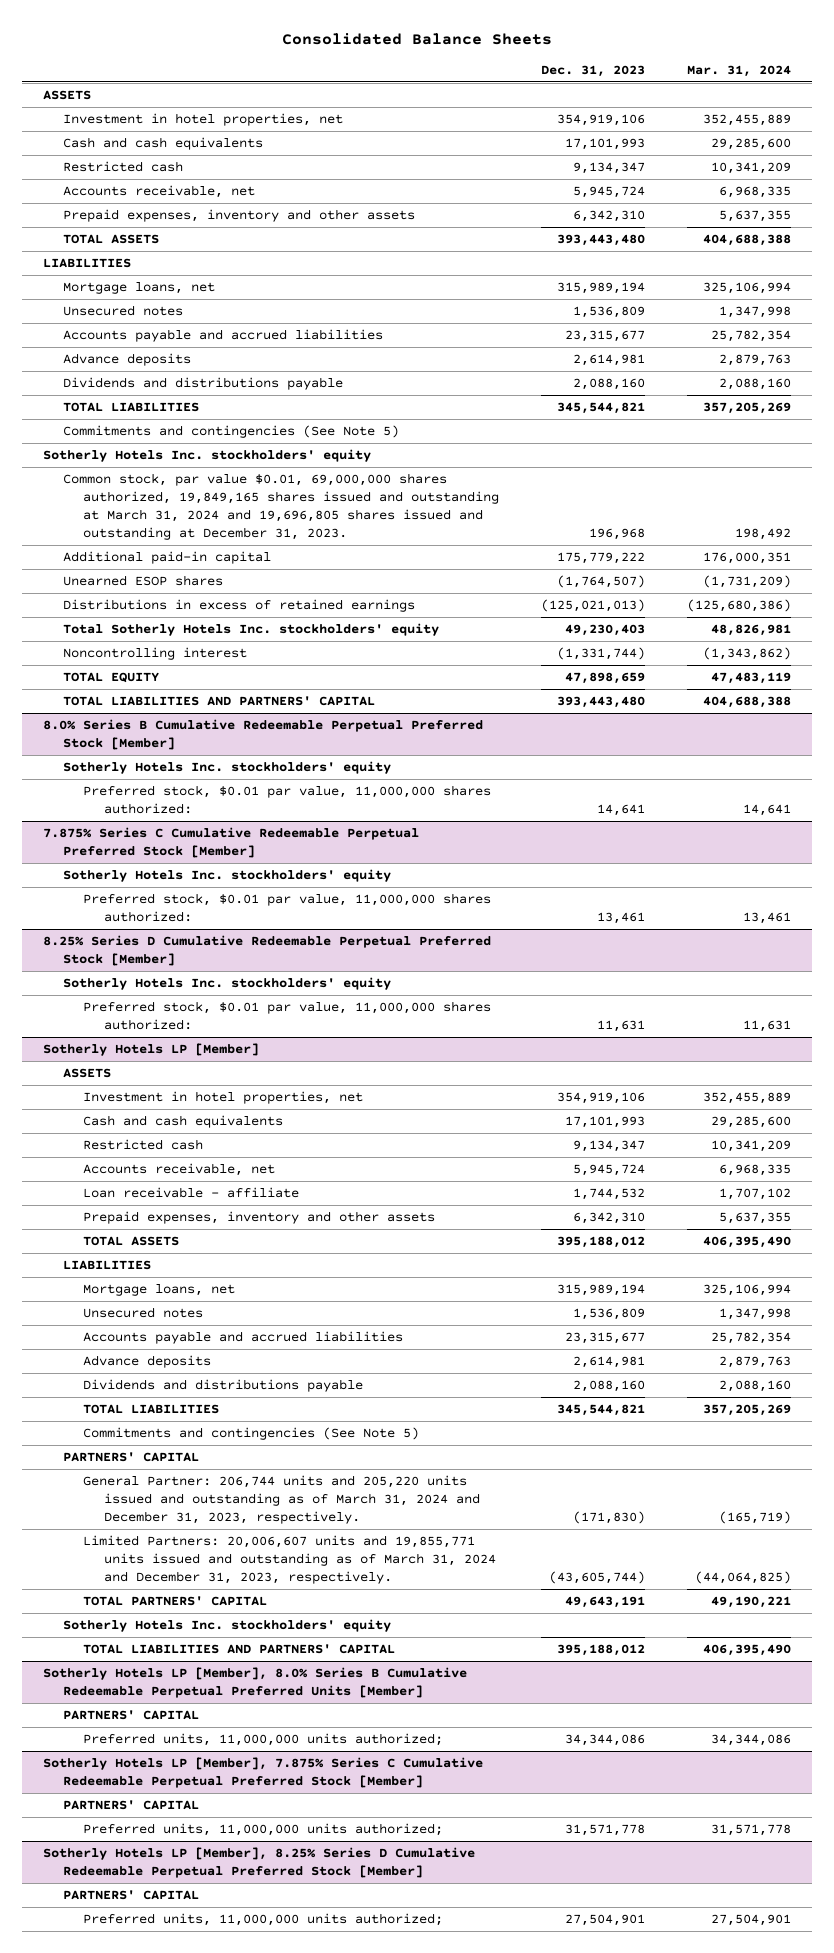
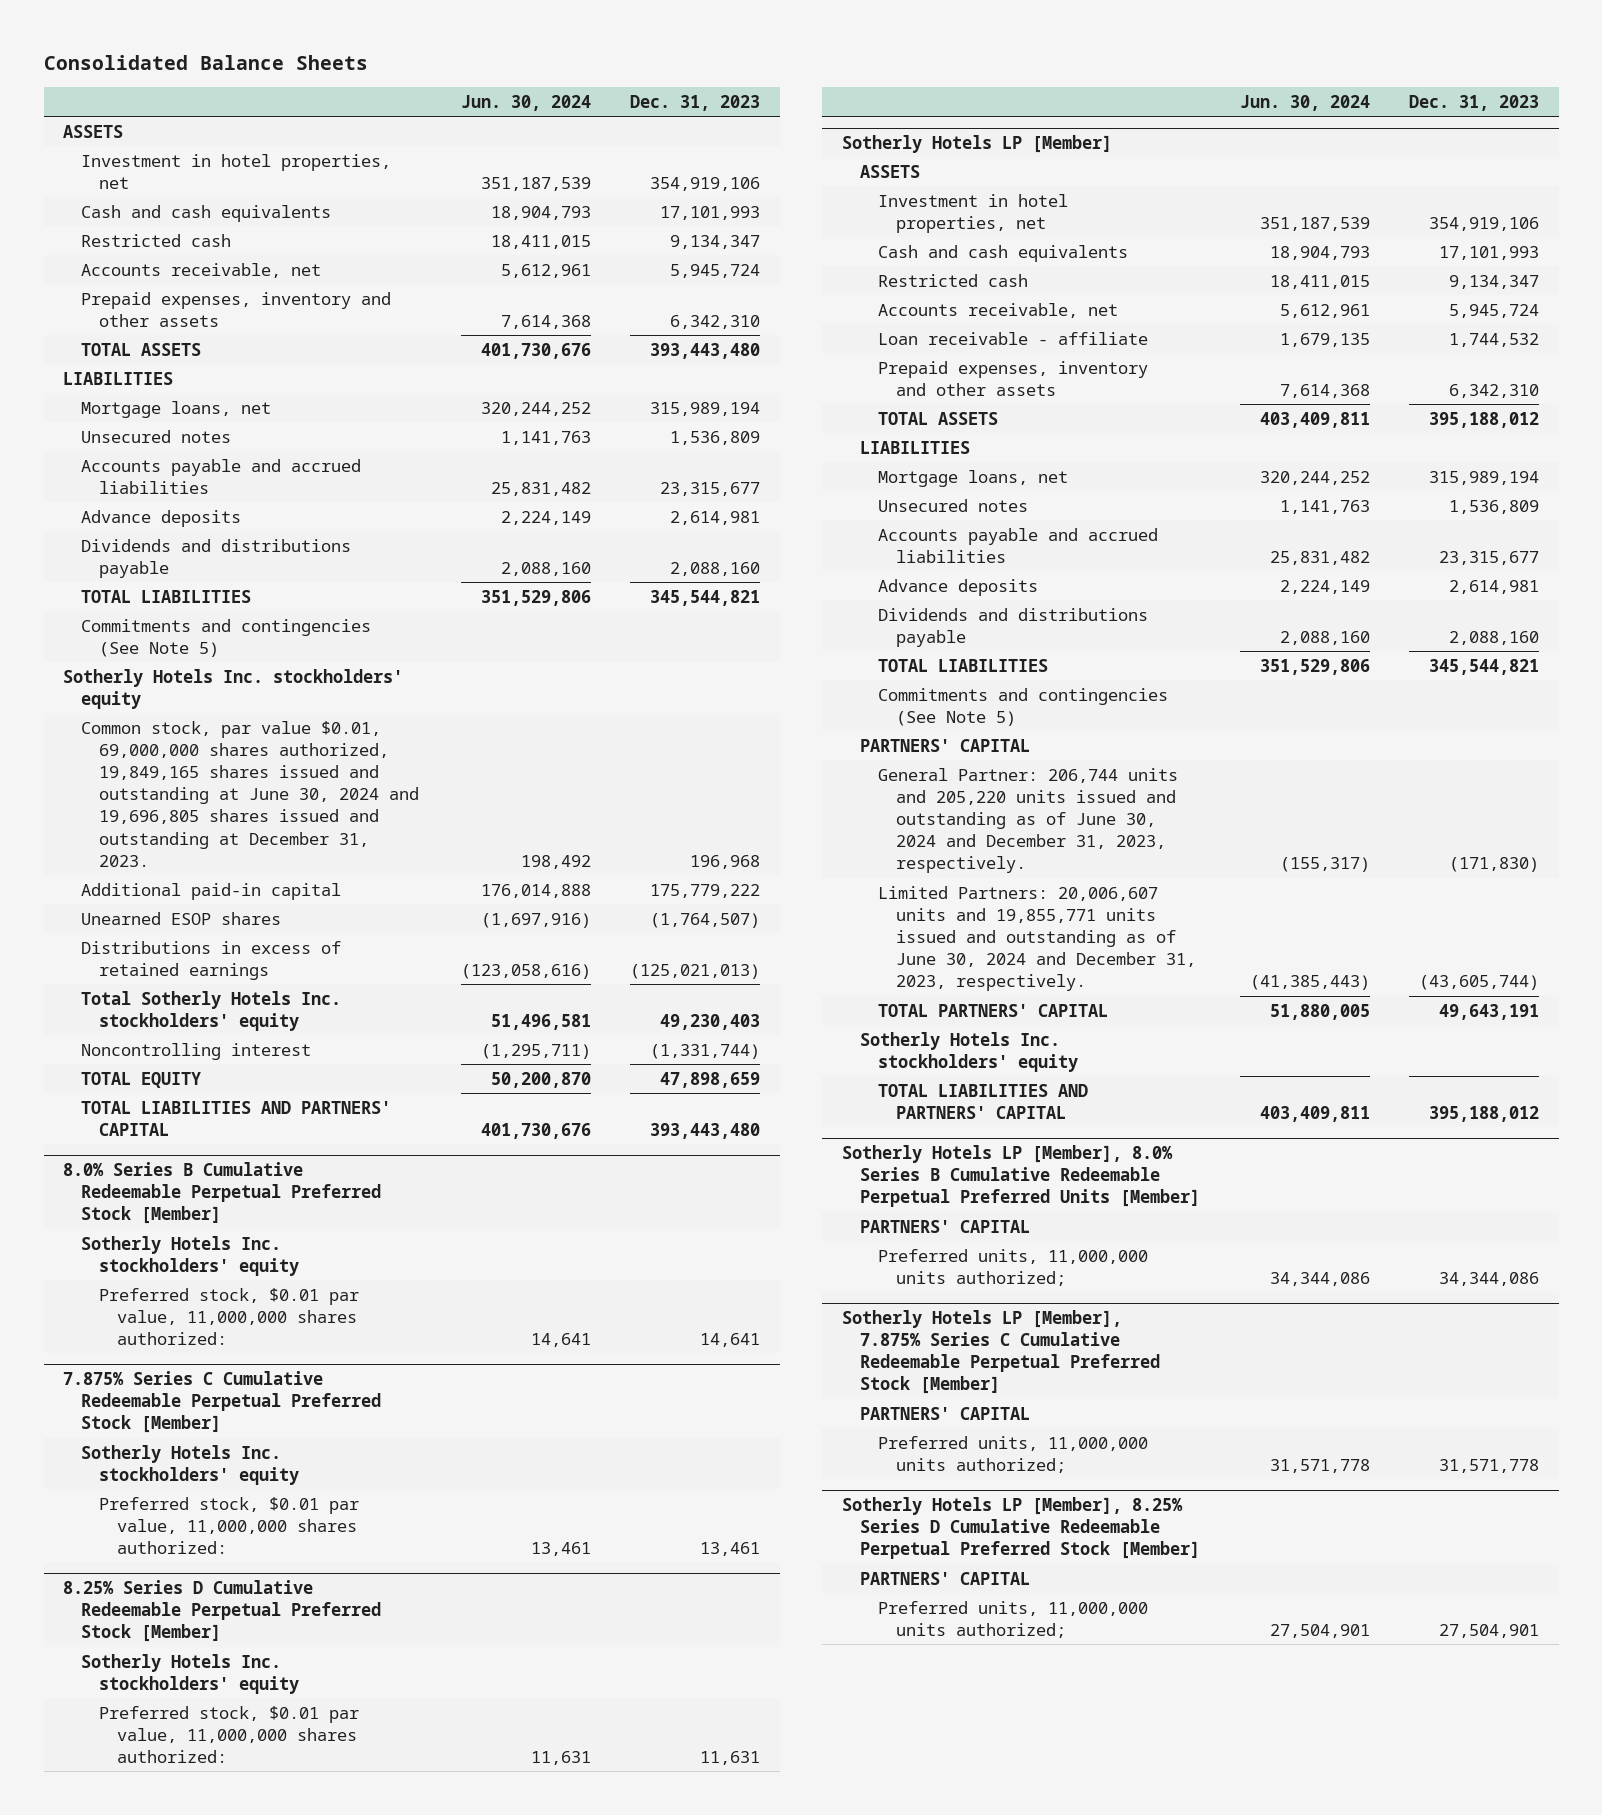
- | Dec. 31, 2023 | Mar. 31, 2024
+ | Jun. 30, 2024 | Dec. 31, 2023
- Common stock, par value $0.01, 69,000,000 shares authorized, 19,849,165 shares issued and outstanding at March 31, 2024 and 19,696,805 shares issued and outstanding at December 31, 2023. | 196,968 | 198,492
+ Common stock, par value $0.01, 69,000,000 shares authorized, 19,849,165 shares issued and outstanding at June 30, 2024 and 19,696,805 shares issued and outstanding at December 31, 2023. | 198,492 | 196,968
@ Sotherly Hotels LP [Member]
- General Partner: 206,744 units and 205,220 units issued and outstanding as of March 31, 2024 and December 31, 2023, respectively. | (171,830) | (165,719)
- Limited Partners: 20,006,607 units and 19,855,771 units issued and outstanding as of March 31, 2024 and December 31, 2023, respectively. | (43,605,744) | (44,064,825)
+ General Partner: 206,744 units and 205,220 units issued and outstanding as of June 30, 2024 and December 31, 2023, respectively. | (155,317) | (171,830)
+ Limited Partners: 20,006,607 units and 19,855,771 units issued and outstanding as of June 30, 2024 and December 31, 2023, respectively. | (41,385,443) | (43,605,744)

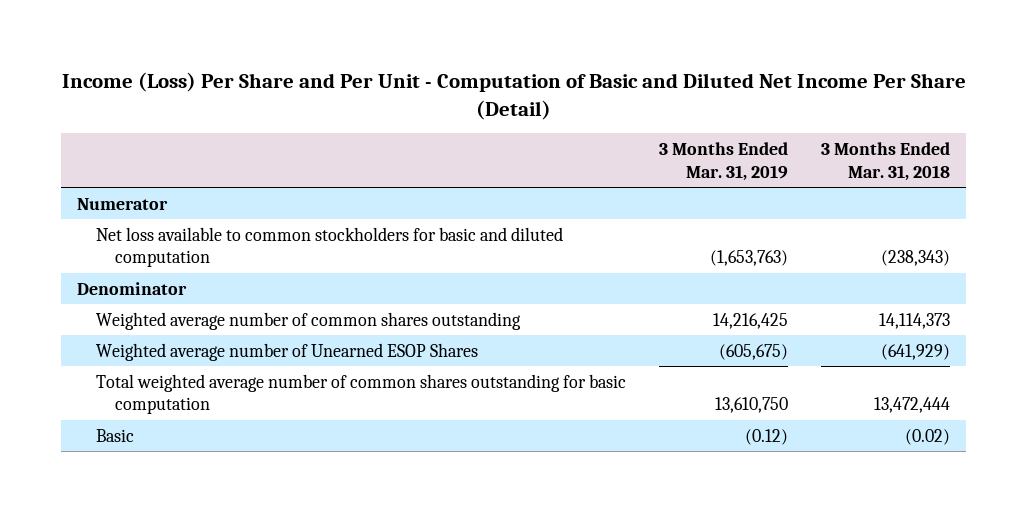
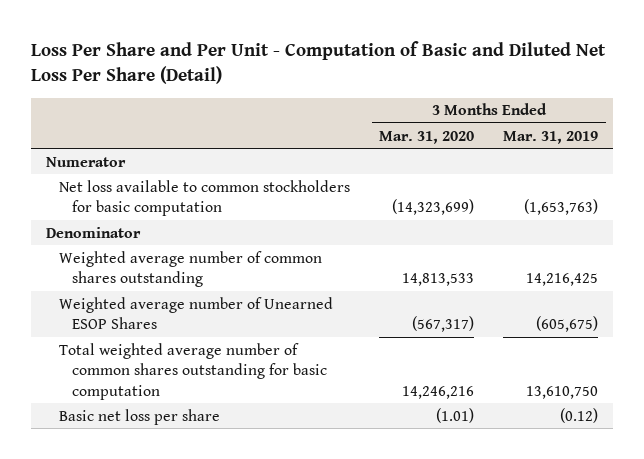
- Income (Loss) Per Share and Per Unit - Computation of Basic and Diluted Net Income Per Share (Detail)
+ Loss Per Share and Per Unit - Computation of Basic and Diluted Net Loss Per Share (Detail)
- | 3 Months Ended Mar. 31, 2019 | 3 Months Ended Mar. 31, 2018
+ | 3 Months Ended Mar. 31, 2020 | 3 Months Ended Mar. 31, 2019
- Net loss available to common stockholders for basic and diluted computation | (1,653,763) | (238,343)
+ Net loss available to common stockholders for basic computation | (14,323,699) | (1,653,763)
- Basic | (0.12) | (0.02)
+ Basic net loss per share | (1.01) | (0.12)

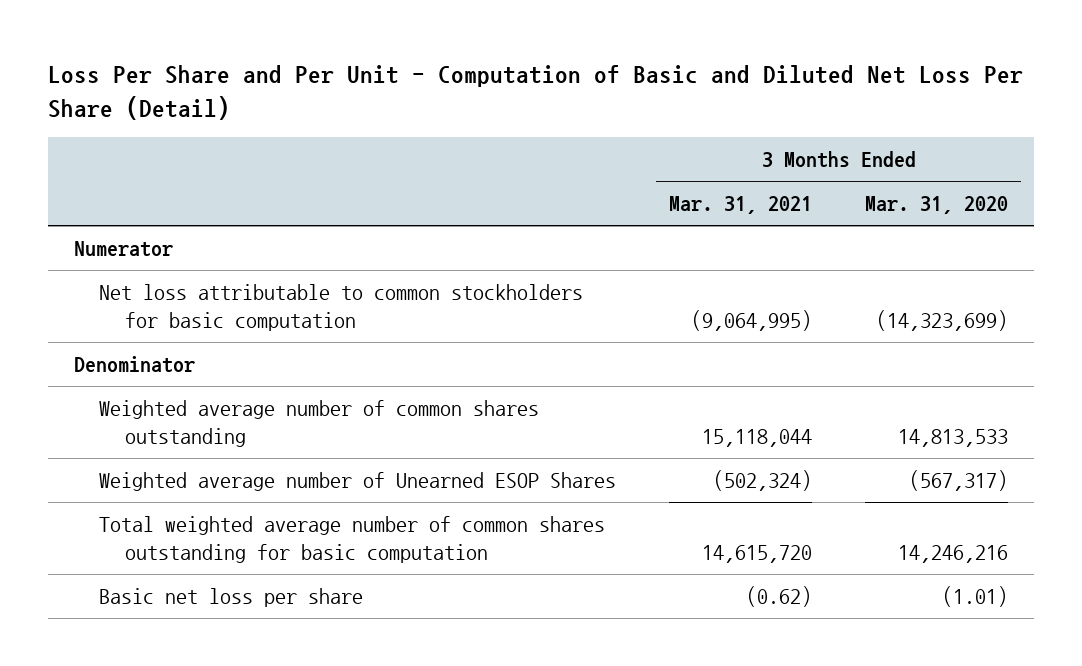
- | 3 Months Ended Mar. 31, 2020 | 3 Months Ended Mar. 31, 2019
+ | 3 Months Ended Mar. 31, 2021 | 3 Months Ended Mar. 31, 2020
- Net loss available to common stockholders for basic computation | (14,323,699) | (1,653,763)
+ Net loss attributable to common stockholders for basic computation | (9,064,995) | (14,323,699)

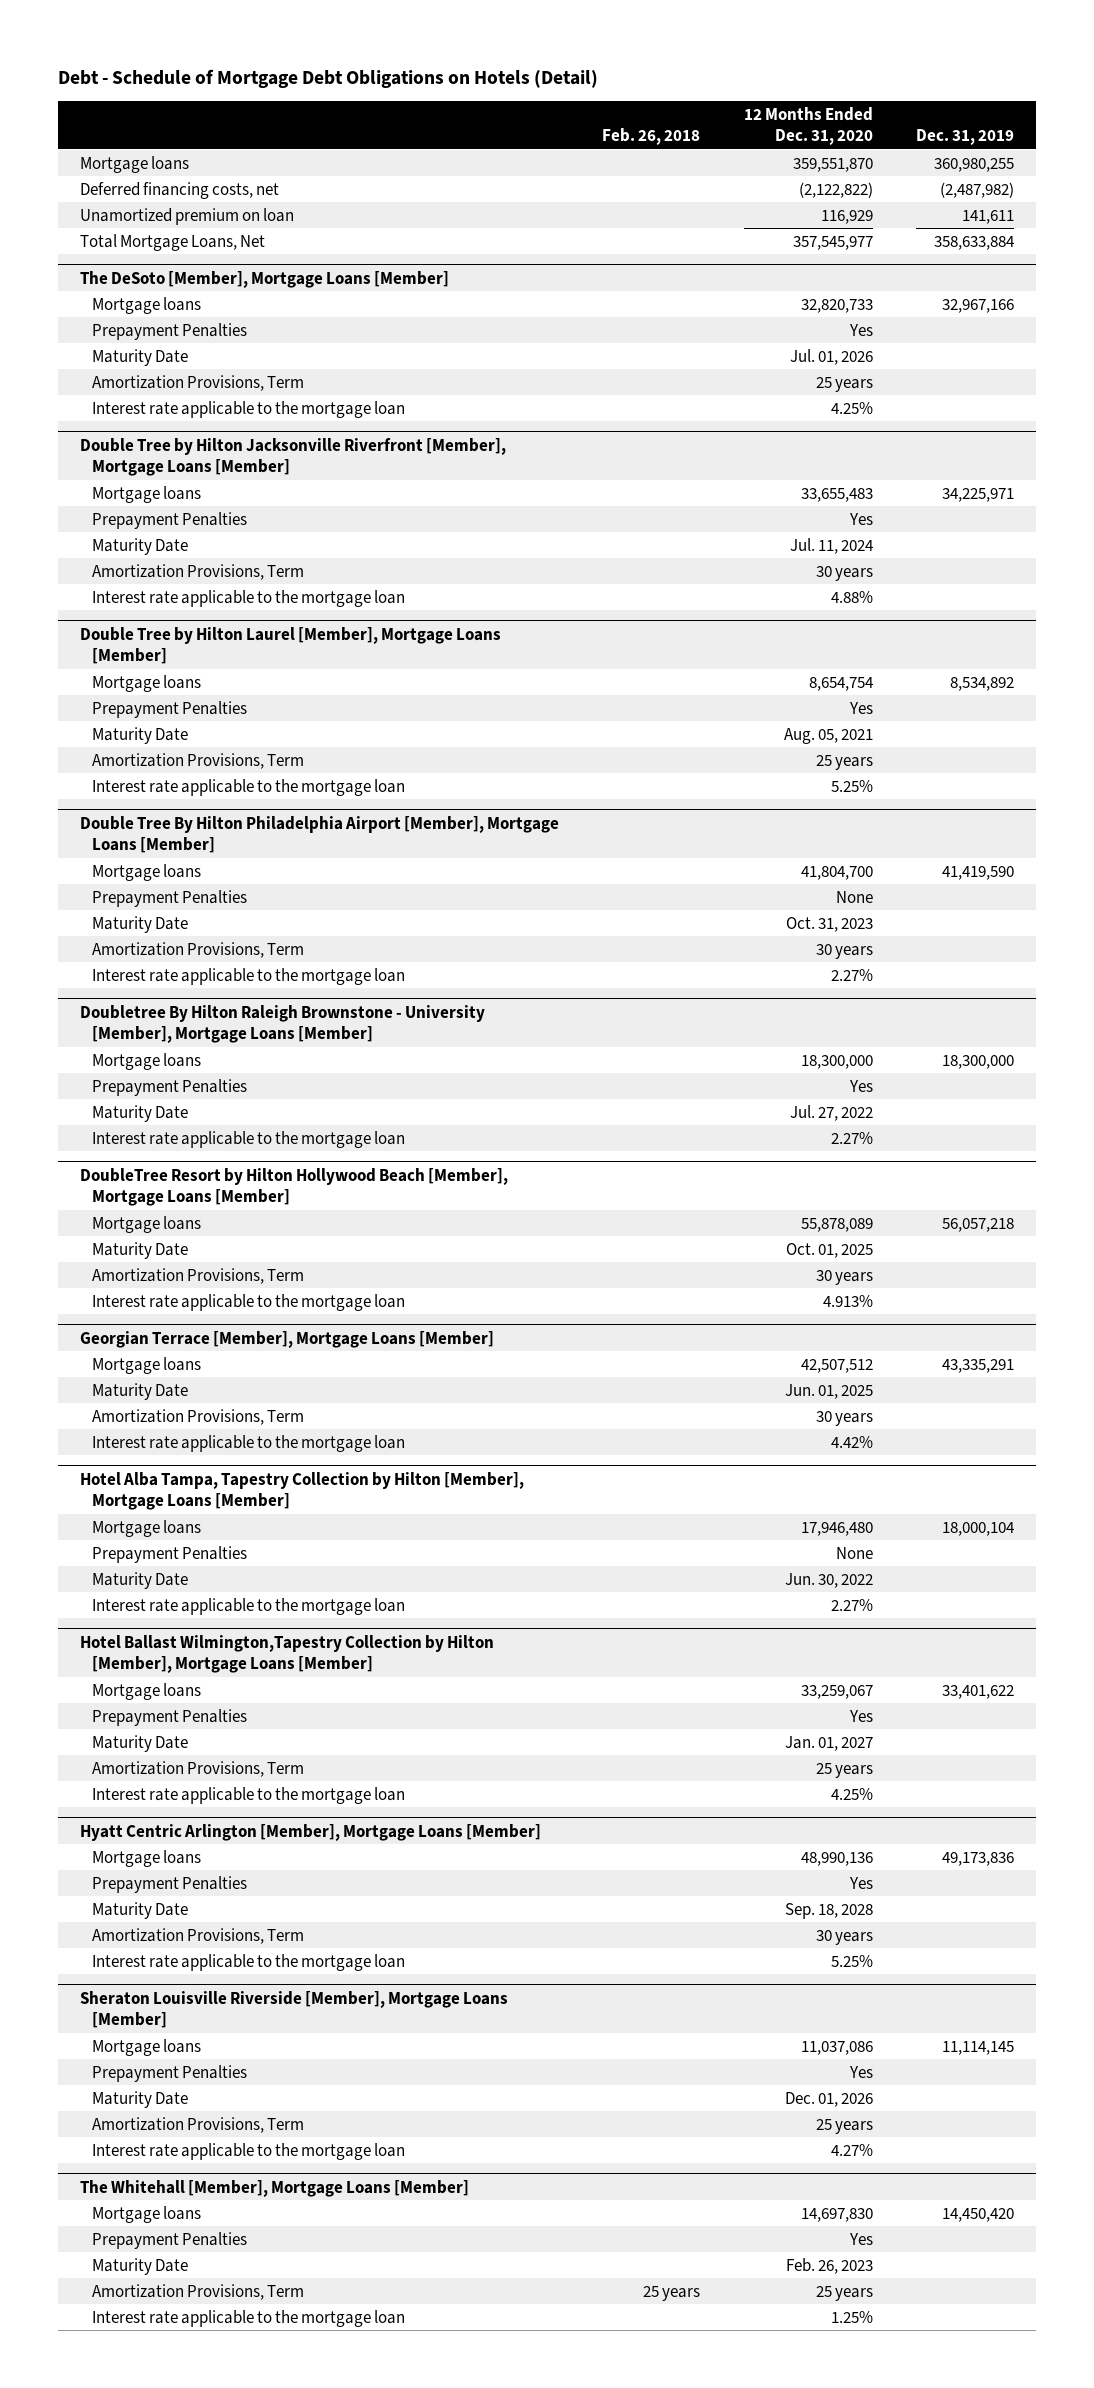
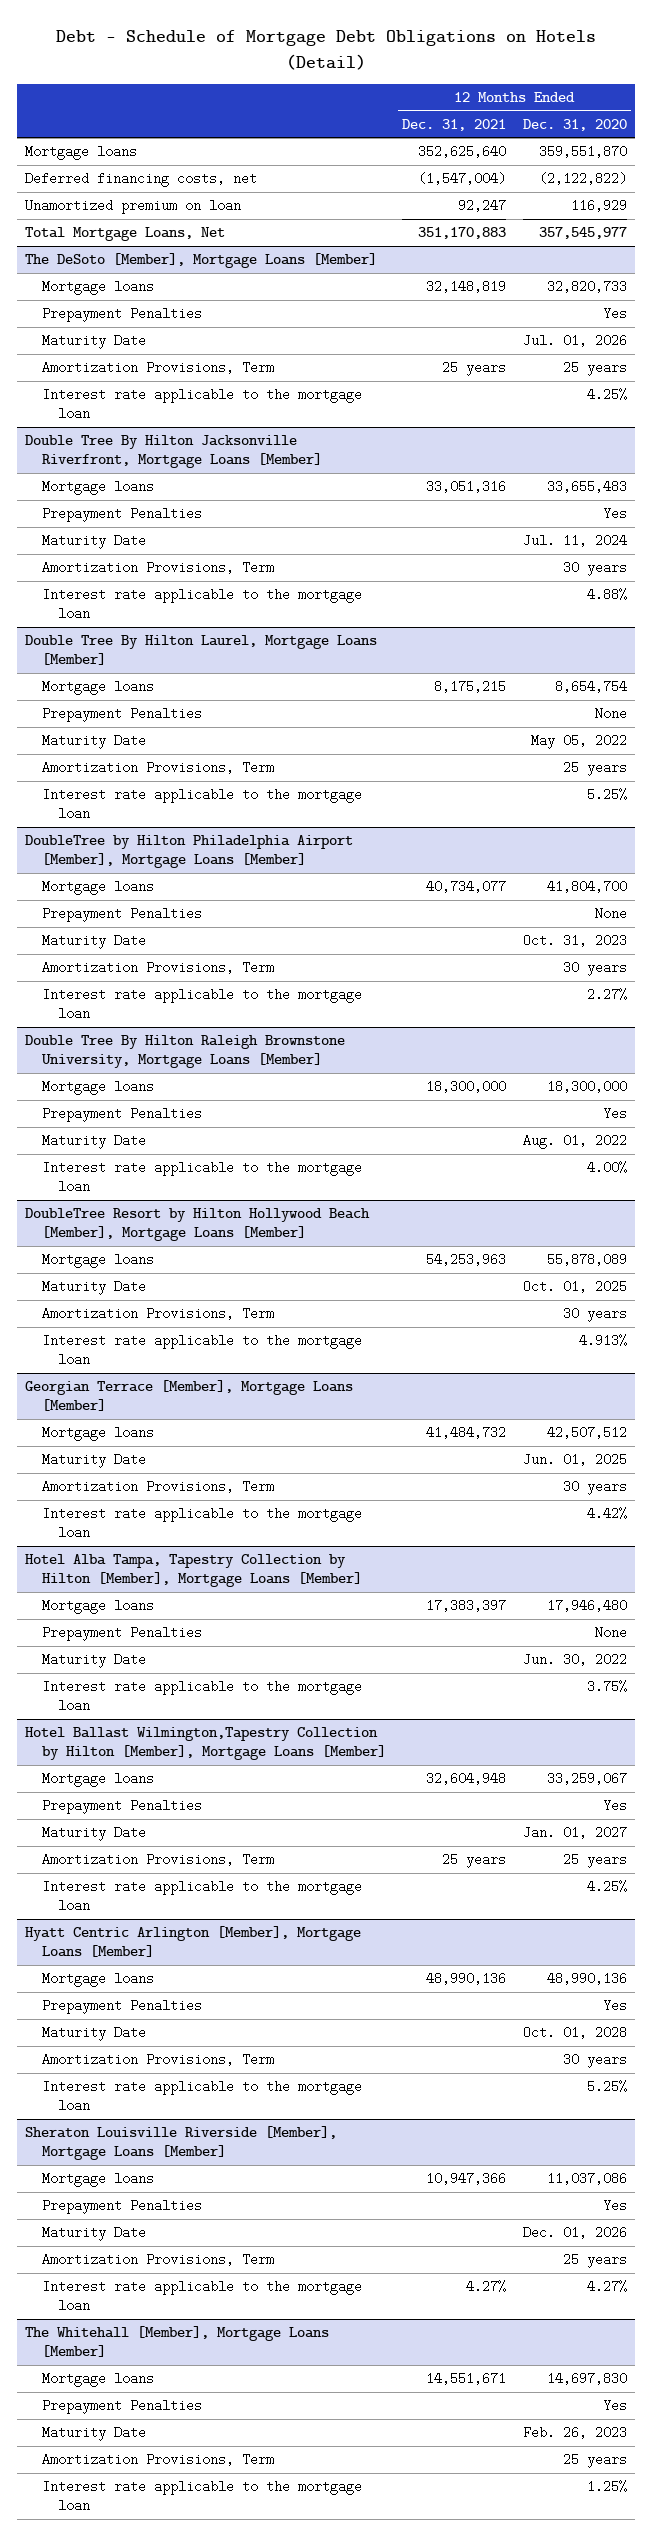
- | Feb. 26, 2018 | 12 Months Ended Dec. 31, 2020 | Dec. 31, 2019
+ | 12 Months Ended Dec. 31, 2021 | 12 Months Ended Dec. 31, 2020
- Double Tree by Hilton Jacksonville Riverfront [Member], Mortgage Loans [Member]
+ Double Tree By Hilton Jacksonville Riverfront, Mortgage Loans [Member]
- Double Tree by Hilton Laurel [Member], Mortgage Loans [Member]
+ Double Tree By Hilton Laurel, Mortgage Loans [Member]
- Prepayment Penalties | | Yes |
- Maturity Date | | Aug. 05, 2021 |
+ Prepayment Penalties | | None
+ Maturity Date | | May 05, 2022
- Double Tree By Hilton Philadelphia Airport [Member], Mortgage Loans [Member]
+ DoubleTree by Hilton Philadelphia Airport [Member], Mortgage Loans [Member]
- Doubletree By Hilton Raleigh Brownstone - University [Member], Mortgage Loans [Member]
+ Double Tree By Hilton Raleigh Brownstone University, Mortgage Loans [Member]
- Maturity Date | | Jul. 27, 2022 |
- Interest rate applicable to the mortgage loan | | 2.27% |
+ Maturity Date | | Aug. 01, 2022
+ Interest rate applicable to the mortgage loan | | 4.00%
@ Hotel Alba Tampa, Tapestry Collection by Hilton [Member], Mortgage Loans [Member]
- Interest rate applicable to the mortgage loan | | 2.27% |
+ Interest rate applicable to the mortgage loan | | 3.75%
@ Hyatt Centric Arlington [Member], Mortgage Loans [Member]
- Maturity Date | | Sep. 18, 2028 |
+ Maturity Date | | Oct. 01, 2028

